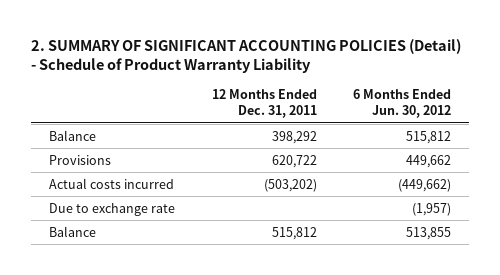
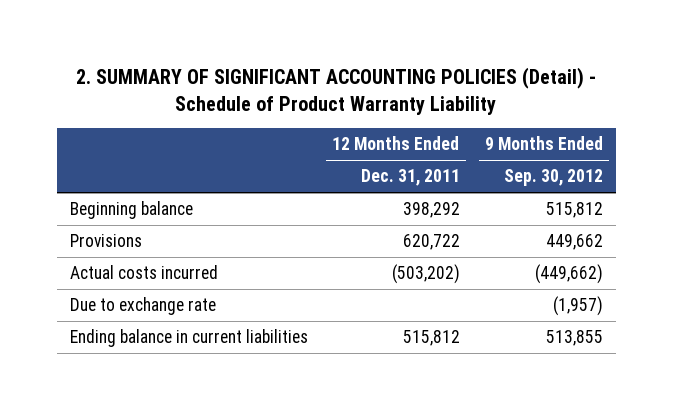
- | 12 Months Ended Dec. 31, 2011 | 6 Months Ended Jun. 30, 2012
+ | 12 Months Ended Dec. 31, 2011 | 9 Months Ended Sep. 30, 2012
- Balance | 398,292 | 515,812
+ Beginning balance | 398,292 | 515,812
- Balance | 515,812 | 513,855
+ Ending balance in current liabilities | 515,812 | 513,855

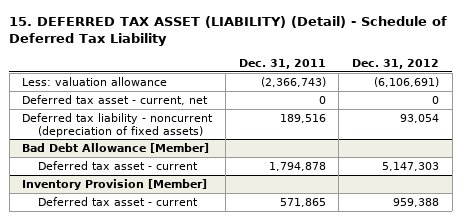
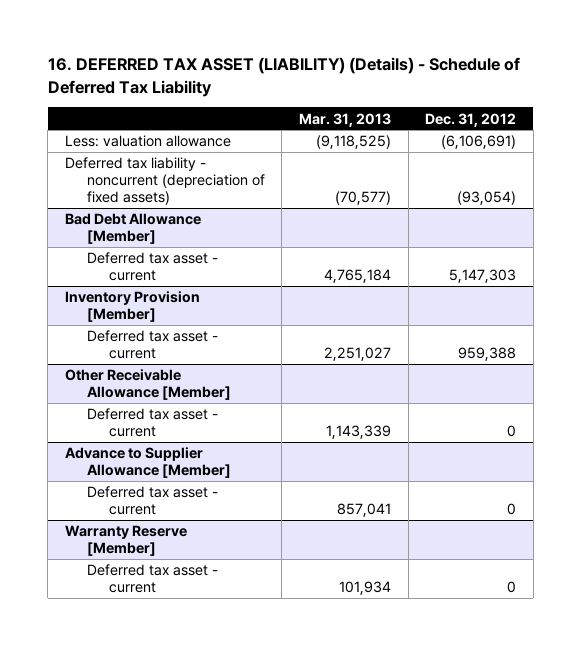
- 15. DEFERRED TAX ASSET (LIABILITY) (Detail) - Schedule of Deferred Tax Liability
+ 16. DEFERRED TAX ASSET (LIABILITY) (Details) - Schedule of Deferred Tax Liability
- | Dec. 31, 2011 | Dec. 31, 2012
+ | Mar. 31, 2013 | Dec. 31, 2012
- Deferred tax asset - current, net | 0 | 0
- Deferred tax liability - noncurrent (depreciation of fixed assets) | 189,516 | 93,054
+ Deferred tax liability - noncurrent (depreciation of fixed assets) | (70,577) | (93,054)
+ Other Receivable Allowance [Member]
+ Deferred tax asset - current | 1,143,339 | 0
+ Advance to Supplier Allowance [Member]
+ Deferred tax asset - current | 857,041 | 0
+ Warranty Reserve [Member]
+ Deferred tax asset - current | 101,934 | 0

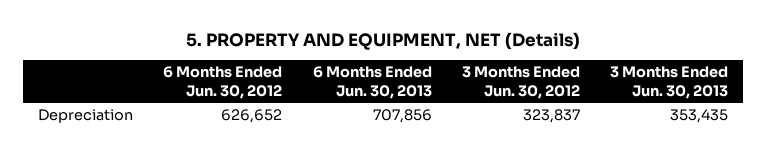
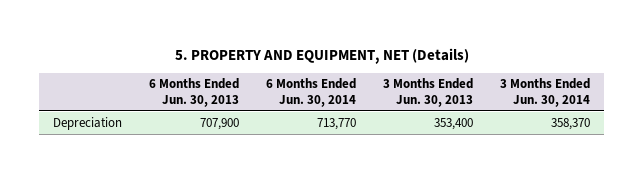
- | 6 Months Ended Jun. 30, 2012 | 6 Months Ended Jun. 30, 2013 | 3 Months Ended Jun. 30, 2012 | 3 Months Ended Jun. 30, 2013
+ | 6 Months Ended Jun. 30, 2013 | 6 Months Ended Jun. 30, 2014 | 3 Months Ended Jun. 30, 2013 | 3 Months Ended Jun. 30, 2014
- Depreciation | 626,652 | 707,856 | 323,837 | 353,435
+ Depreciation | 707,900 | 713,770 | 353,400 | 358,370

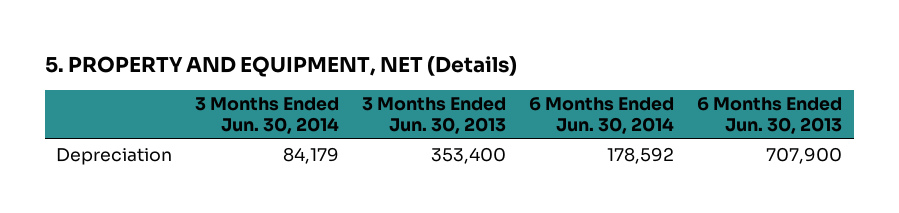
- | 6 Months Ended Jun. 30, 2013 | 6 Months Ended Jun. 30, 2014 | 3 Months Ended Jun. 30, 2013 | 3 Months Ended Jun. 30, 2014
+ | 3 Months Ended Jun. 30, 2014 | 3 Months Ended Jun. 30, 2013 | 6 Months Ended Jun. 30, 2014 | 6 Months Ended Jun. 30, 2013
- Depreciation | 707,900 | 713,770 | 353,400 | 358,370
+ Depreciation | 84,179 | 353,400 | 178,592 | 707,900

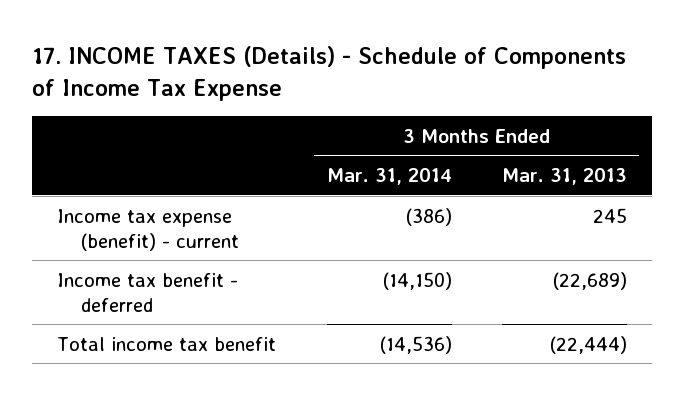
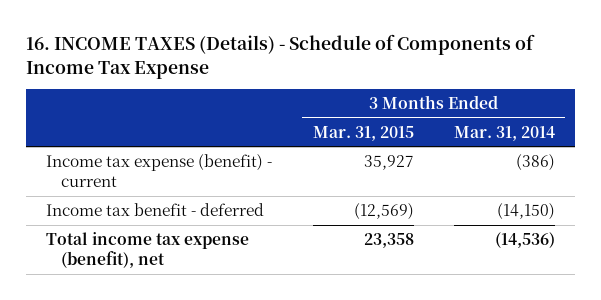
- 17. INCOME TAXES (Details) - Schedule of Components of Income Tax Expense
+ 16. INCOME TAXES (Details) - Schedule of Components of Income Tax Expense
- | 3 Months Ended Mar. 31, 2014 | 3 Months Ended Mar. 31, 2013
+ | 3 Months Ended Mar. 31, 2015 | 3 Months Ended Mar. 31, 2014
- Total income tax benefit | (14,536) | (22,444)
+ Total income tax expense (benefit), net | 23,358 | (14,536)

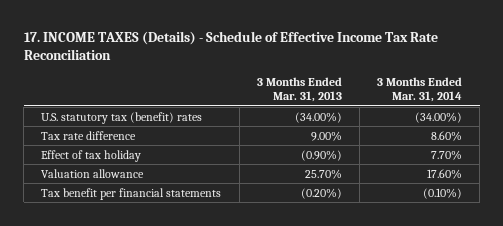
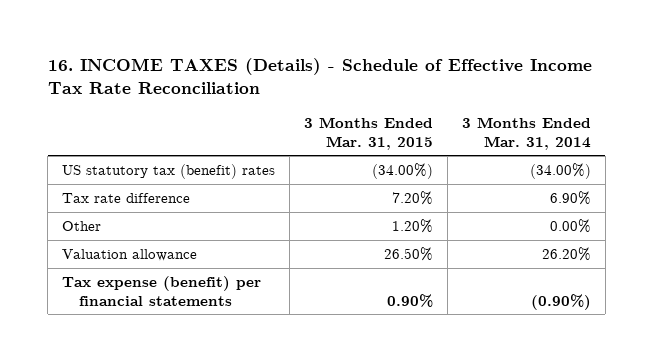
- 17. INCOME TAXES (Details) - Schedule of Effective Income Tax Rate Reconciliation
+ 16. INCOME TAXES (Details) - Schedule of Effective Income Tax Rate Reconciliation
- | 3 Months Ended Mar. 31, 2013 | 3 Months Ended Mar. 31, 2014
+ | 3 Months Ended Mar. 31, 2015 | 3 Months Ended Mar. 31, 2014
- U.S. statutory tax (benefit) rates | (34.00%) | (34.00%)
- Tax rate difference | 9.00% | 8.60%
- Effect of tax holiday | (0.90%) | 7.70%
- Valuation allowance | 25.70% | 17.60%
- Tax benefit per financial statements | (0.20%) | (0.10%)
+ US statutory tax (benefit) rates | (34.00%) | (34.00%)
+ Tax rate difference | 7.20% | 6.90%
+ Other | 1.20% | 0.00%
+ Valuation allowance | 26.50% | 26.20%
+ Tax expense (benefit) per financial statements | 0.90% | (0.90%)

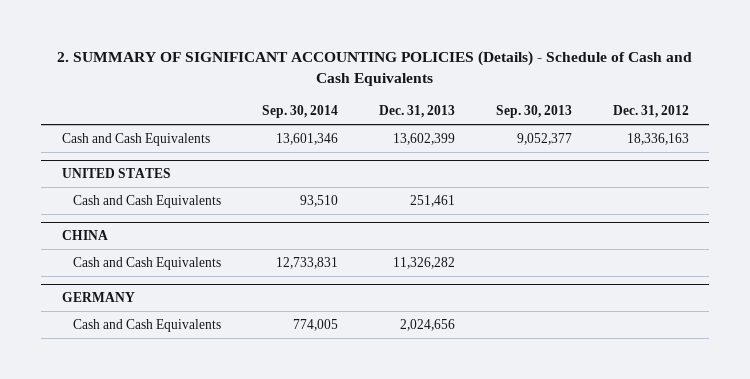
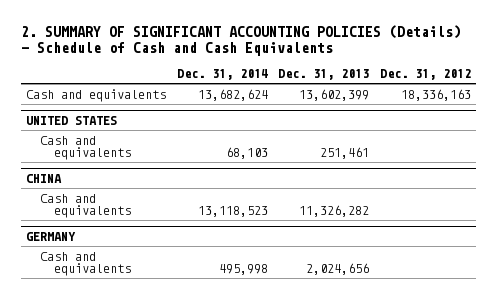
- | Sep. 30, 2014 | Dec. 31, 2013 | Sep. 30, 2013 | Dec. 31, 2012
+ | Dec. 31, 2014 | Dec. 31, 2013 | Dec. 31, 2012
- Cash and Cash Equivalents | 13,601,346 | 13,602,399 | 9,052,377 | 18,336,163
+ Cash and equivalents | 13,682,624 | 13,602,399 | 18,336,163
@ UNITED STATES
- Cash and Cash Equivalents | 93,510 | 251,461 | |
+ Cash and equivalents | 68,103 | 251,461 |
@ CHINA
- Cash and Cash Equivalents | 12,733,831 | 11,326,282 | |
+ Cash and equivalents | 13,118,523 | 11,326,282 |
@ GERMANY
- Cash and Cash Equivalents | 774,005 | 2,024,656 | |
+ Cash and equivalents | 495,998 | 2,024,656 |

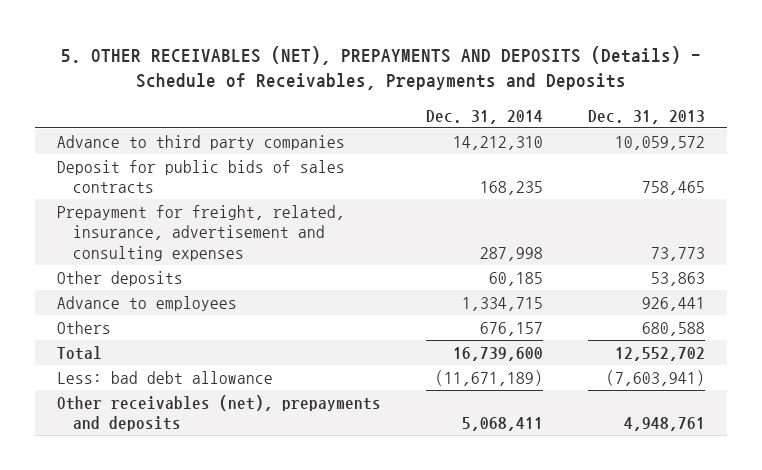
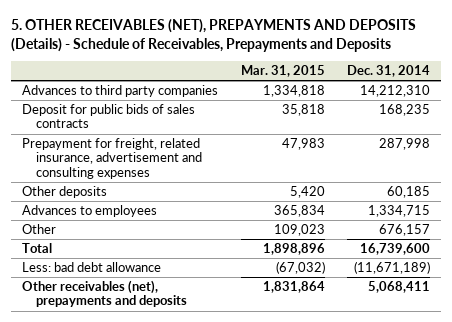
- | Dec. 31, 2014 | Dec. 31, 2013
+ | Mar. 31, 2015 | Dec. 31, 2014
- Advance to third party companies | 14,212,310 | 10,059,572
+ Advances to third party companies | 1,334,818 | 14,212,310
- Prepayment for freight, related, insurance, advertisement and consulting expenses | 287,998 | 73,773
+ Prepayment for freight, related insurance, advertisement and consulting expenses | 47,983 | 287,998
- Advance to employees | 1,334,715 | 926,441
- Others | 676,157 | 680,588
+ Advances to employees | 365,834 | 1,334,715
+ Other | 109,023 | 676,157

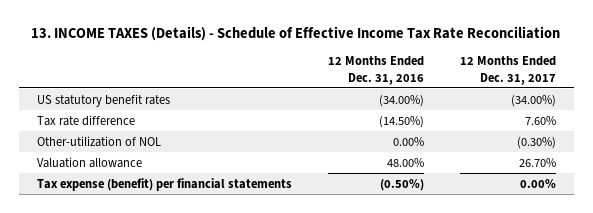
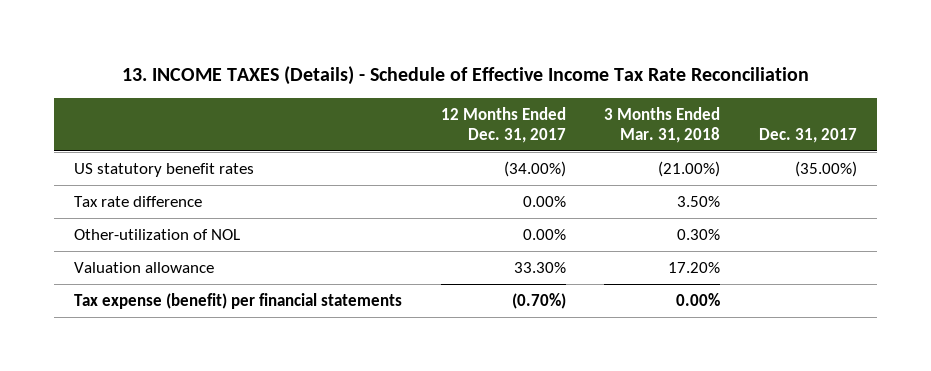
- | 12 Months Ended Dec. 31, 2016 | 12 Months Ended Dec. 31, 2017
+ | 12 Months Ended Dec. 31, 2017 | 3 Months Ended Mar. 31, 2018 | Dec. 31, 2017
- Tax rate difference | (14.50%) | 7.60%
- Other-utilization of NOL | 0.00% | (0.30%)
- Valuation allowance | 48.00% | 26.70%
- Tax expense (benefit) per financial statements | (0.50%) | 0.00%
+ Tax rate difference | 0.00% | 3.50% |
+ Other-utilization of NOL | 0.00% | 0.30% |
+ Valuation allowance | 33.30% | 17.20% |
+ Tax expense (benefit) per financial statements | (0.70%) | 0.00% |

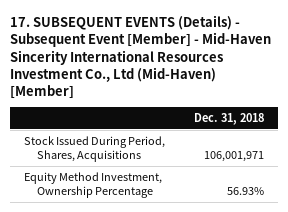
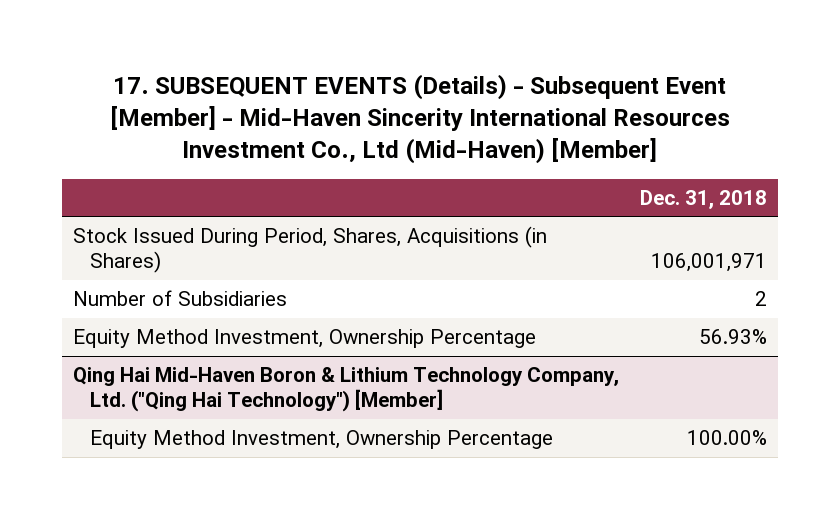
- Stock Issued During Period, Shares, Acquisitions | 106,001,971
+ Stock Issued During Period, Shares, Acquisitions (in Shares) | 106,001,971
+ Number of Subsidiaries | 2
+ Qing Hai Mid-Haven Boron & Lithium Technology Company, Ltd. ("Qing Hai Technology") [Member]
+ Equity Method Investment, Ownership Percentage | 100.00%

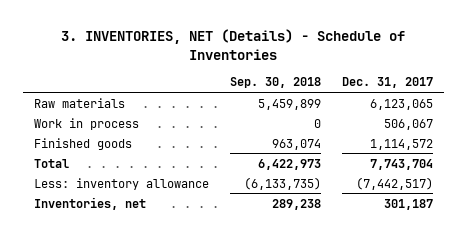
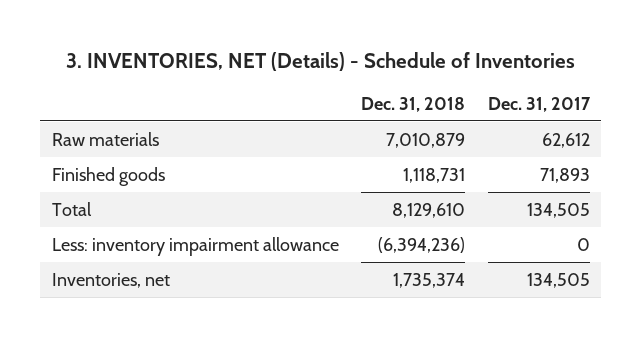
- | Sep. 30, 2018 | Dec. 31, 2017
+ | Dec. 31, 2018 | Dec. 31, 2017
- Raw materials | 5,459,899 | 6,123,065
- Work in process | 0 | 506,067
- Finished goods | 963,074 | 1,114,572
- Total | 6,422,973 | 7,743,704
- Less: inventory allowance | (6,133,735) | (7,442,517)
- Inventories, net | 289,238 | 301,187
+ Raw materials | 7,010,879 | 62,612
+ Finished goods | 1,118,731 | 71,893
+ Total | 8,129,610 | 134,505
+ Less: inventory impairment allowance | (6,394,236) | 0
+ Inventories, net | 1,735,374 | 134,505

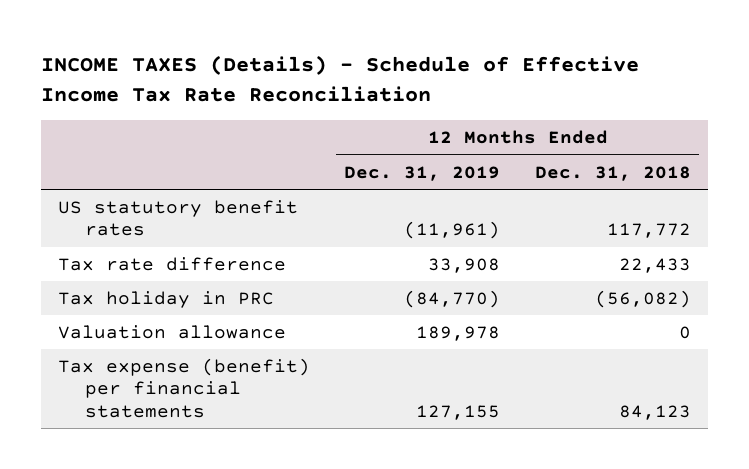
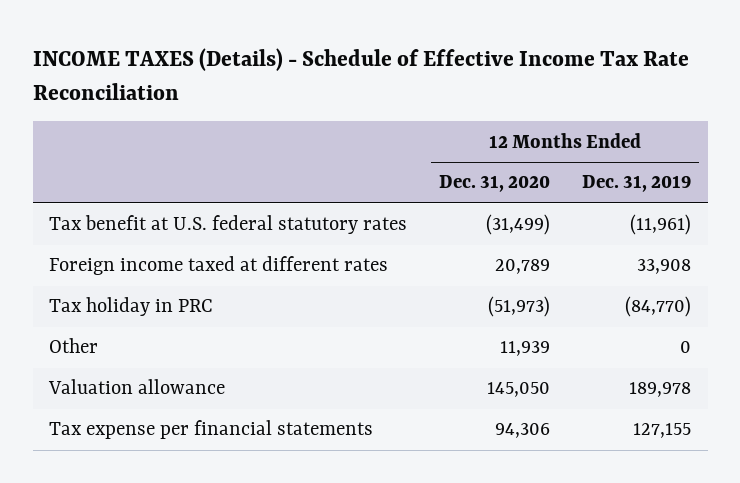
- | 12 Months Ended Dec. 31, 2019 | 12 Months Ended Dec. 31, 2018
+ | 12 Months Ended Dec. 31, 2020 | 12 Months Ended Dec. 31, 2019
- US statutory benefit rates | (11,961) | 117,772
- Tax rate difference | 33,908 | 22,433
+ Tax benefit at U.S. federal statutory rates | (31,499) | (11,961)
+ Foreign income taxed at different rates | 20,789 | 33,908
+ Other | 11,939 | 0
- Tax expense (benefit) per financial statements | 127,155 | 84,123
+ Tax expense per financial statements | 94,306 | 127,155

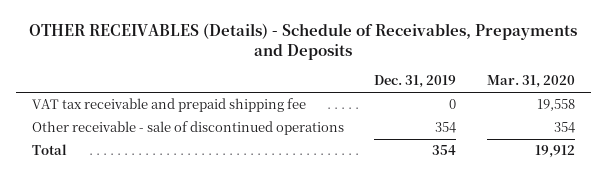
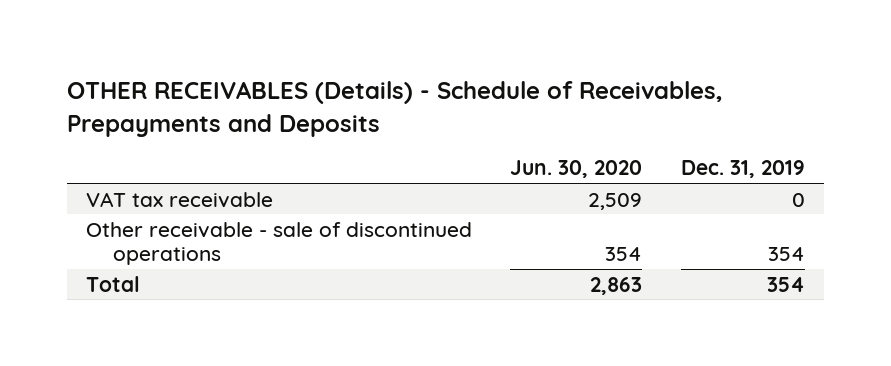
- | Dec. 31, 2019 | Mar. 31, 2020
+ | Jun. 30, 2020 | Dec. 31, 2019
- VAT tax receivable and prepaid shipping fee | 0 | 19,558
+ VAT tax receivable | 2,509 | 0

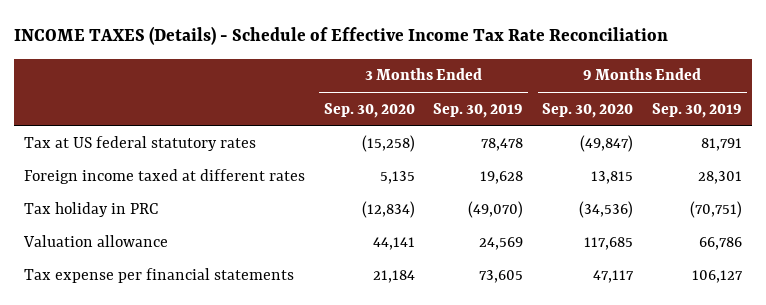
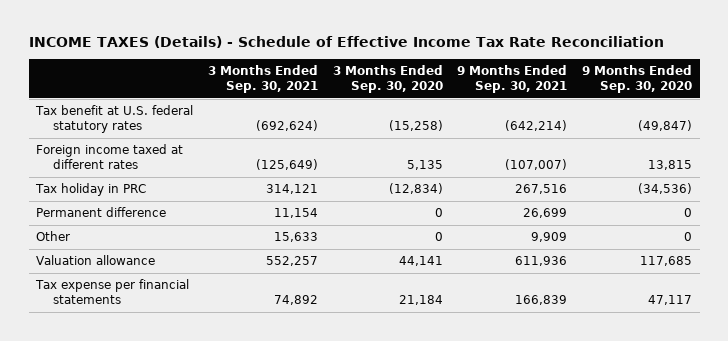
- | 3 Months Ended Sep. 30, 2020 | 3 Months Ended Sep. 30, 2019 | 9 Months Ended Sep. 30, 2020 | 9 Months Ended Sep. 30, 2019
+ | 3 Months Ended Sep. 30, 2021 | 3 Months Ended Sep. 30, 2020 | 9 Months Ended Sep. 30, 2021 | 9 Months Ended Sep. 30, 2020
- Tax at US federal statutory rates | (15,258) | 78,478 | (49,847) | 81,791
+ Tax benefit at U.S. federal statutory rates | (692,624) | (15,258) | (642,214) | (49,847)
+ Permanent difference | 11,154 | 0 | 26,699 | 0
+ Other | 15,633 | 0 | 9,909 | 0

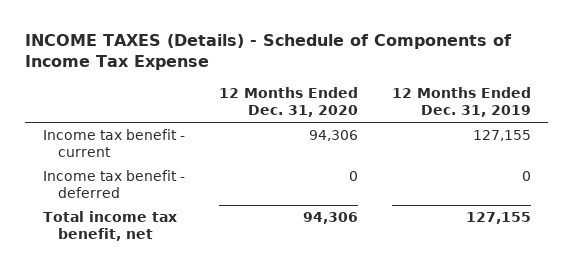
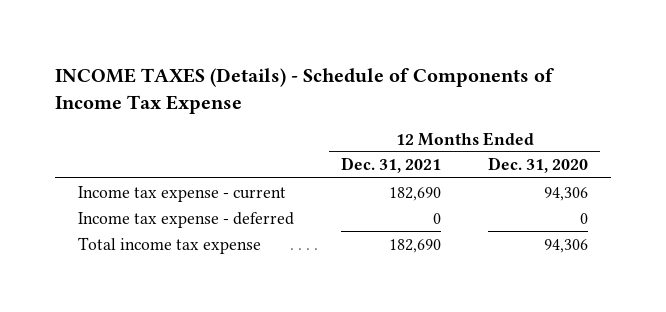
- | 12 Months Ended Dec. 31, 2020 | 12 Months Ended Dec. 31, 2019
+ | 12 Months Ended Dec. 31, 2021 | 12 Months Ended Dec. 31, 2020
- Income tax benefit - current | 94,306 | 127,155
- Income tax benefit - deferred | 0 | 0
- Total income tax benefit, net | 94,306 | 127,155
+ Income tax expense - current | 182,690 | 94,306
+ Income tax expense - deferred | 0 | 0
+ Total income tax expense | 182,690 | 94,306

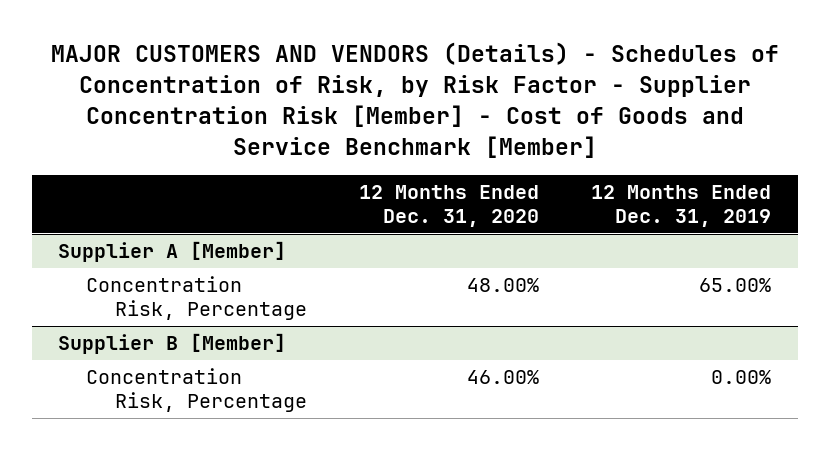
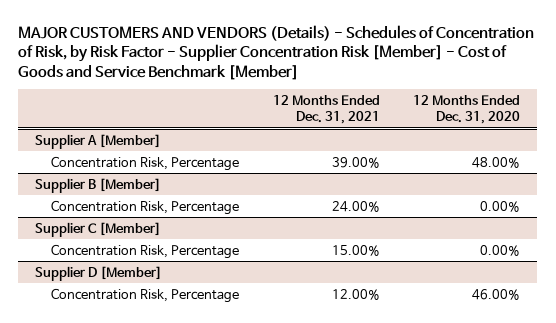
- | 12 Months Ended Dec. 31, 2020 | 12 Months Ended Dec. 31, 2019
+ | 12 Months Ended Dec. 31, 2021 | 12 Months Ended Dec. 31, 2020
@ Supplier B [Member]
+ Concentration Risk, Percentage | 24.00% | 0.00%
+ Supplier C [Member]
+ Concentration Risk, Percentage | 15.00% | 0.00%
+ Supplier D [Member]

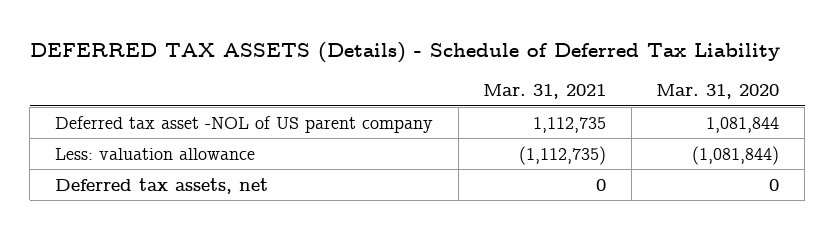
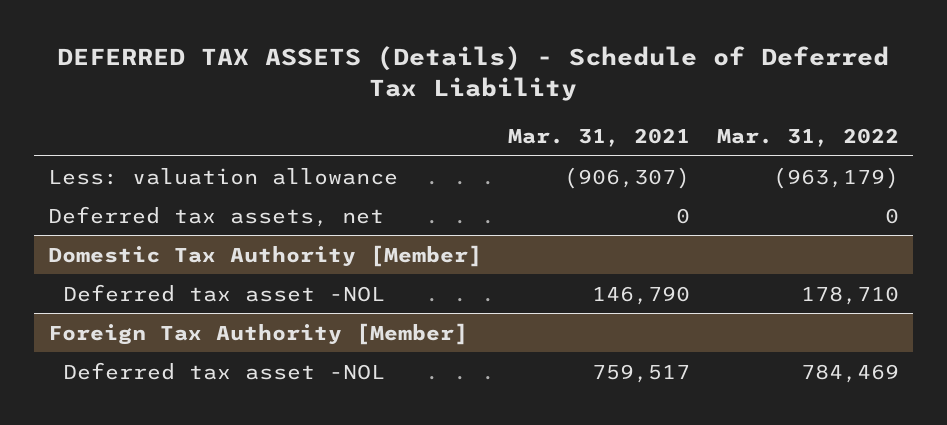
- | Mar. 31, 2021 | Mar. 31, 2020
+ | Mar. 31, 2021 | Mar. 31, 2022
- Deferred tax asset -NOL of US parent company | 1,112,735 | 1,081,844
- Less: valuation allowance | (1,112,735) | (1,081,844)
+ Less: valuation allowance | (906,307) | (963,179)
+ Domestic Tax Authority [Member]
+ Deferred tax asset -NOL | 146,790 | 178,710
+ Foreign Tax Authority [Member]
+ Deferred tax asset -NOL | 759,517 | 784,469

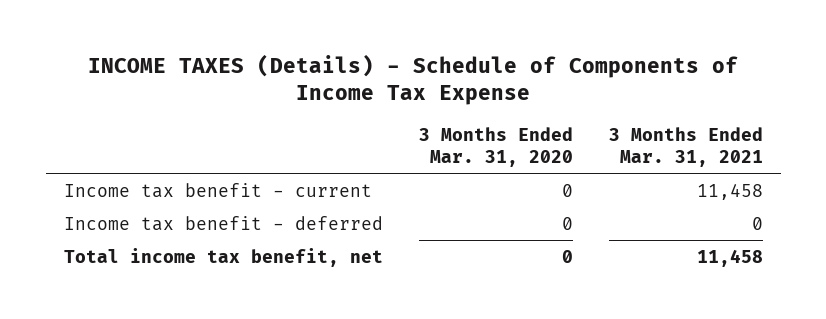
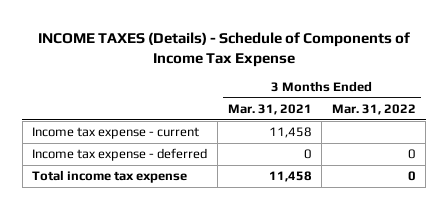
- | 3 Months Ended Mar. 31, 2020 | 3 Months Ended Mar. 31, 2021
+ | 3 Months Ended Mar. 31, 2021 | 3 Months Ended Mar. 31, 2022
- Income tax benefit - current | 0 | 11,458
- Income tax benefit - deferred | 0 | 0
- Total income tax benefit, net | 0 | 11,458
+ Income tax expense - current | 11,458 |
+ Income tax expense - deferred | 0 | 0
+ Total income tax expense | 11,458 | 0

